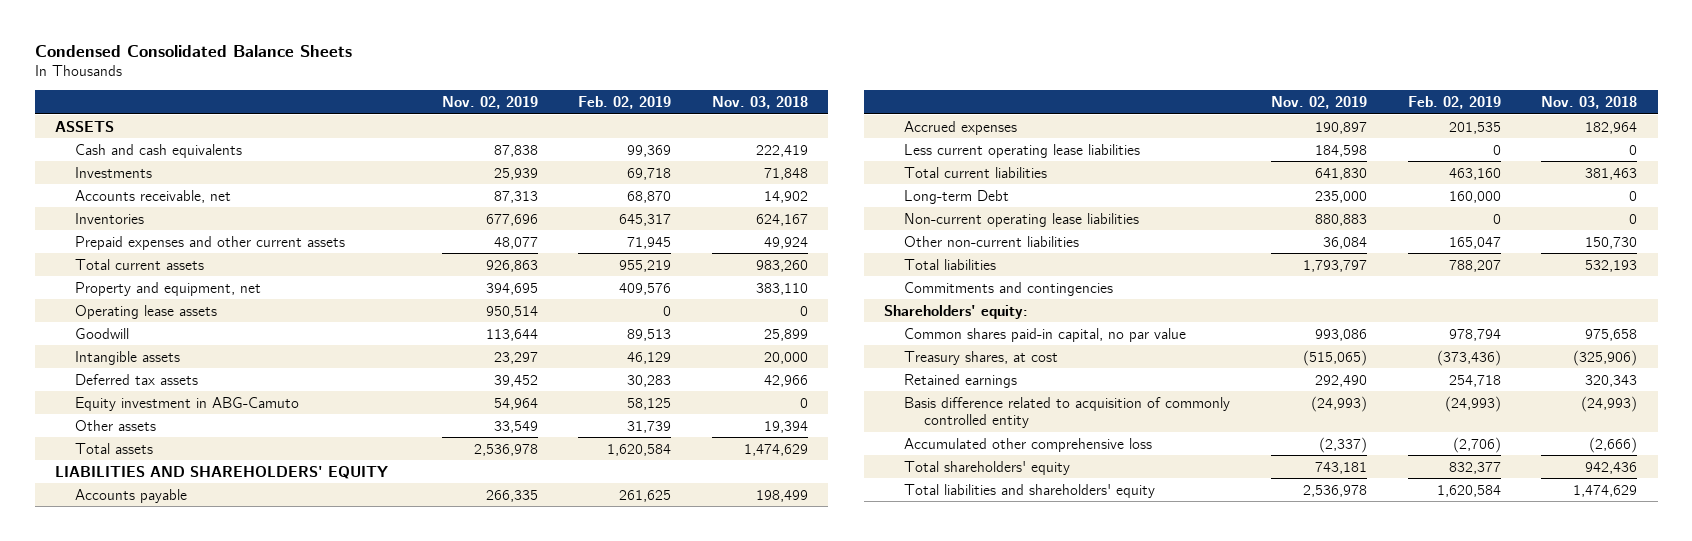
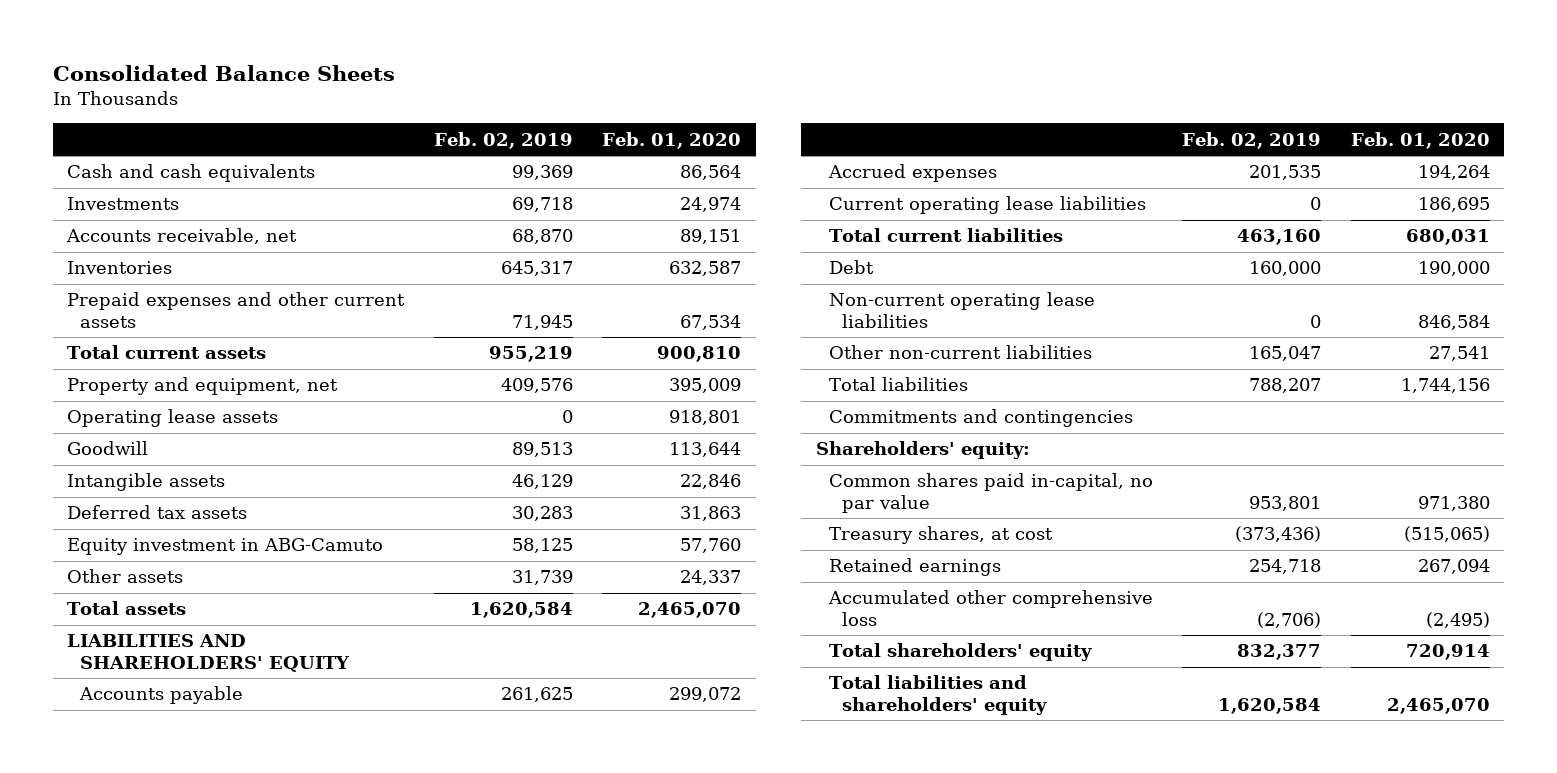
- Condensed Consolidated Balance Sheets
+ Consolidated Balance Sheets
- | Nov. 02, 2019 | Feb. 02, 2019 | Nov. 03, 2018
+ | Feb. 02, 2019 | Feb. 01, 2020
- ASSETS
- Less current operating lease liabilities | 184,598 | 0 | 0
+ Current operating lease liabilities | 0 | 186,695
- Long-term Debt | 235,000 | 160,000 | 0
+ Debt | 160,000 | 190,000
- Common shares paid-in capital, no par value | 993,086 | 978,794 | 975,658
+ Common shares paid in-capital, no par value | 953,801 | 971,380
- Basis difference related to acquisition of commonly controlled entity | (24,993) | (24,993) | (24,993)

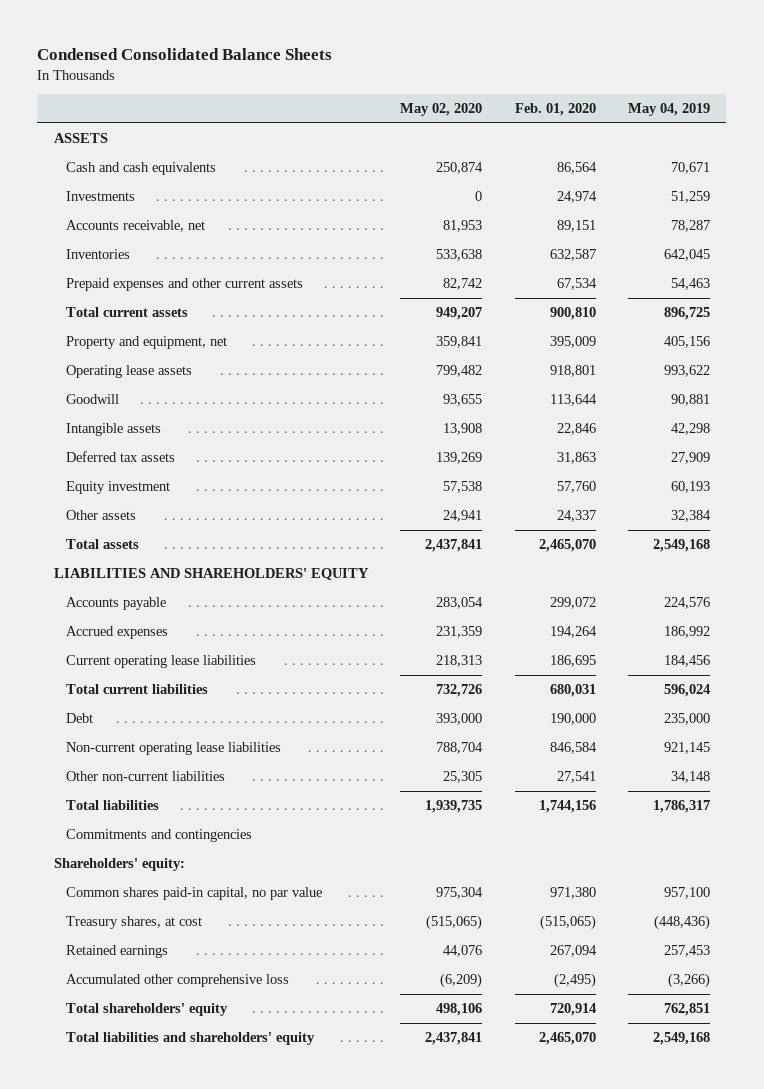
- Consolidated Balance Sheets
+ Condensed Consolidated Balance Sheets
- | Feb. 02, 2019 | Feb. 01, 2020
+ | May 02, 2020 | Feb. 01, 2020 | May 04, 2019
+ ASSETS
- Equity investment in ABG-Camuto | 58,125 | 57,760
+ Equity investment | 57,538 | 57,760 | 60,193
- Common shares paid in-capital, no par value | 953,801 | 971,380
+ Common shares paid-in capital, no par value | 975,304 | 971,380 | 957,100

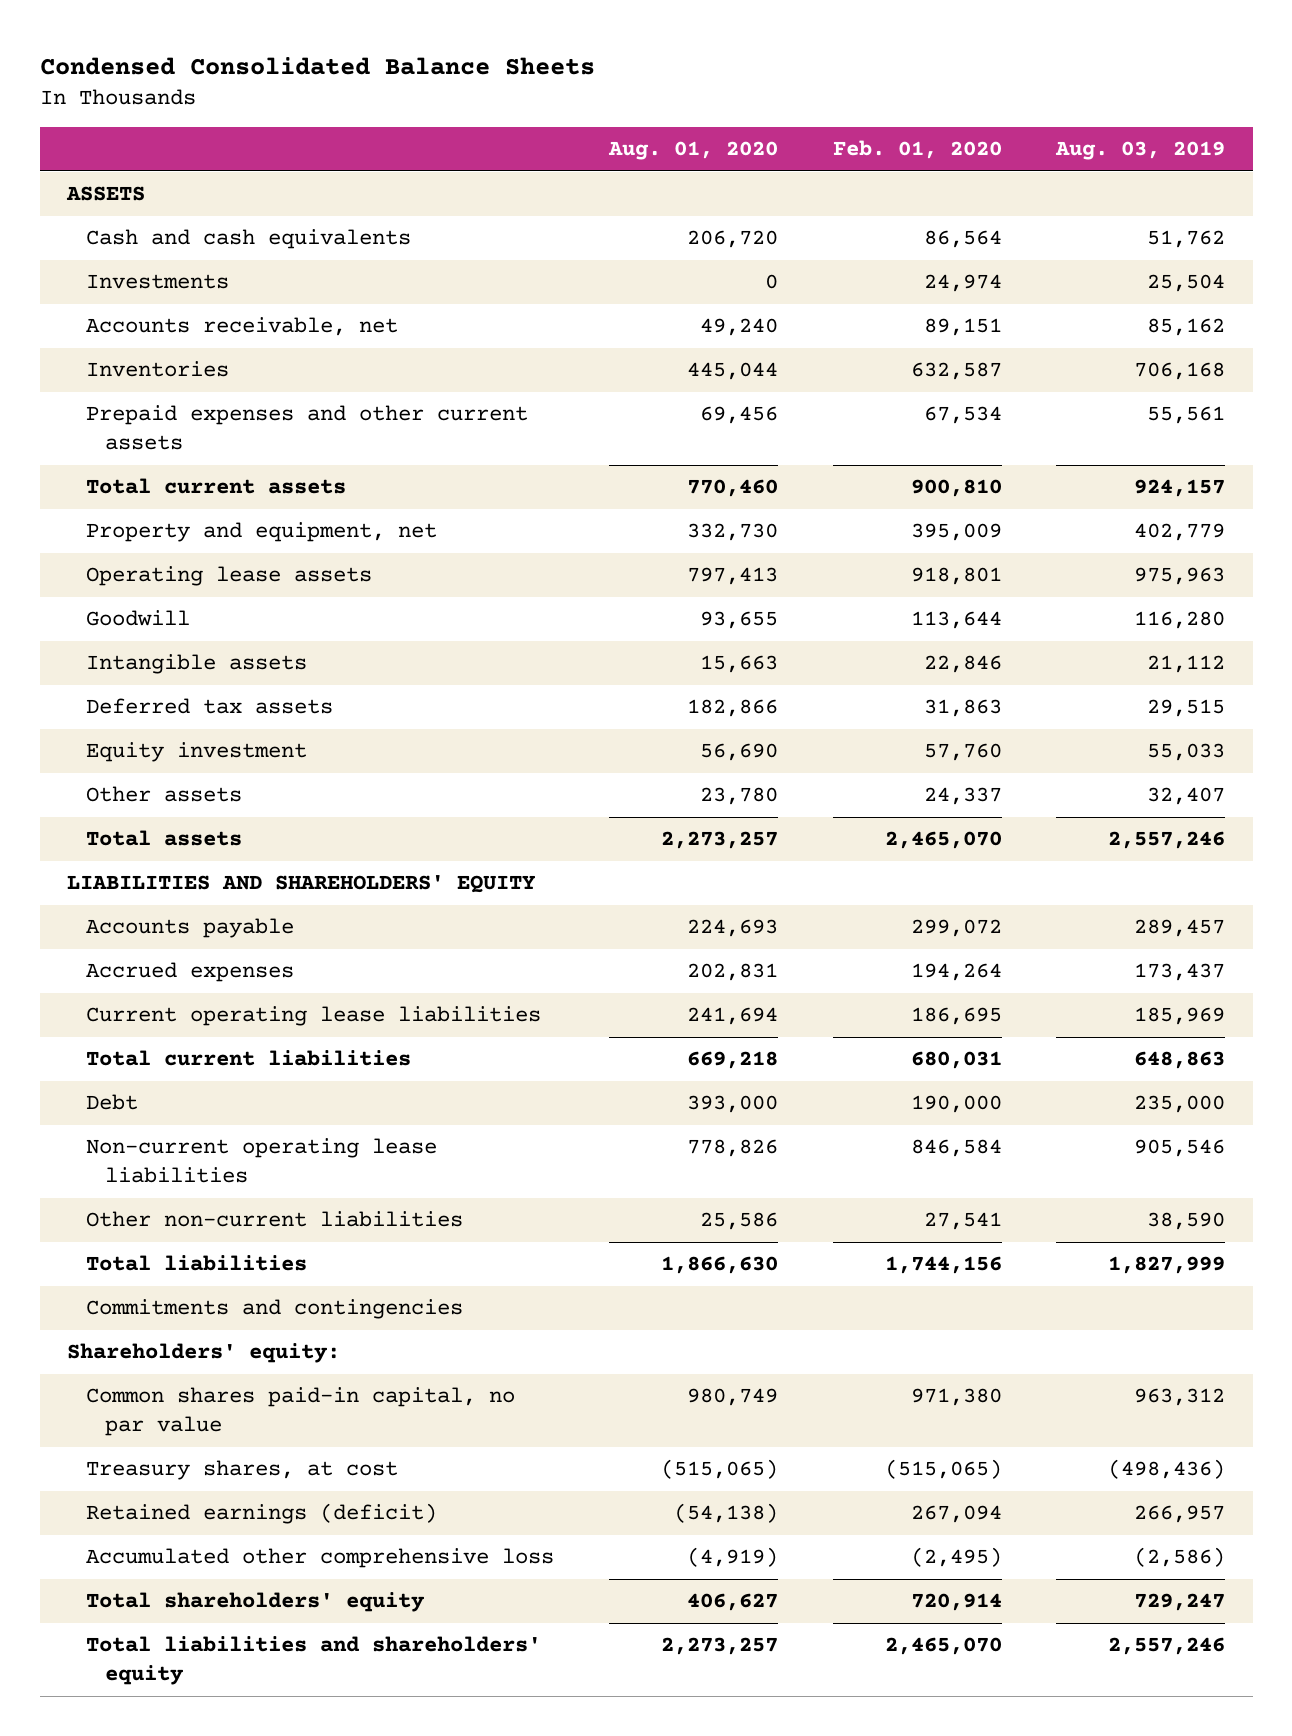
- | May 02, 2020 | Feb. 01, 2020 | May 04, 2019
+ | Aug. 01, 2020 | Feb. 01, 2020 | Aug. 03, 2019
- Retained earnings | 44,076 | 267,094 | 257,453
+ Retained earnings (deficit) | (54,138) | 267,094 | 266,957

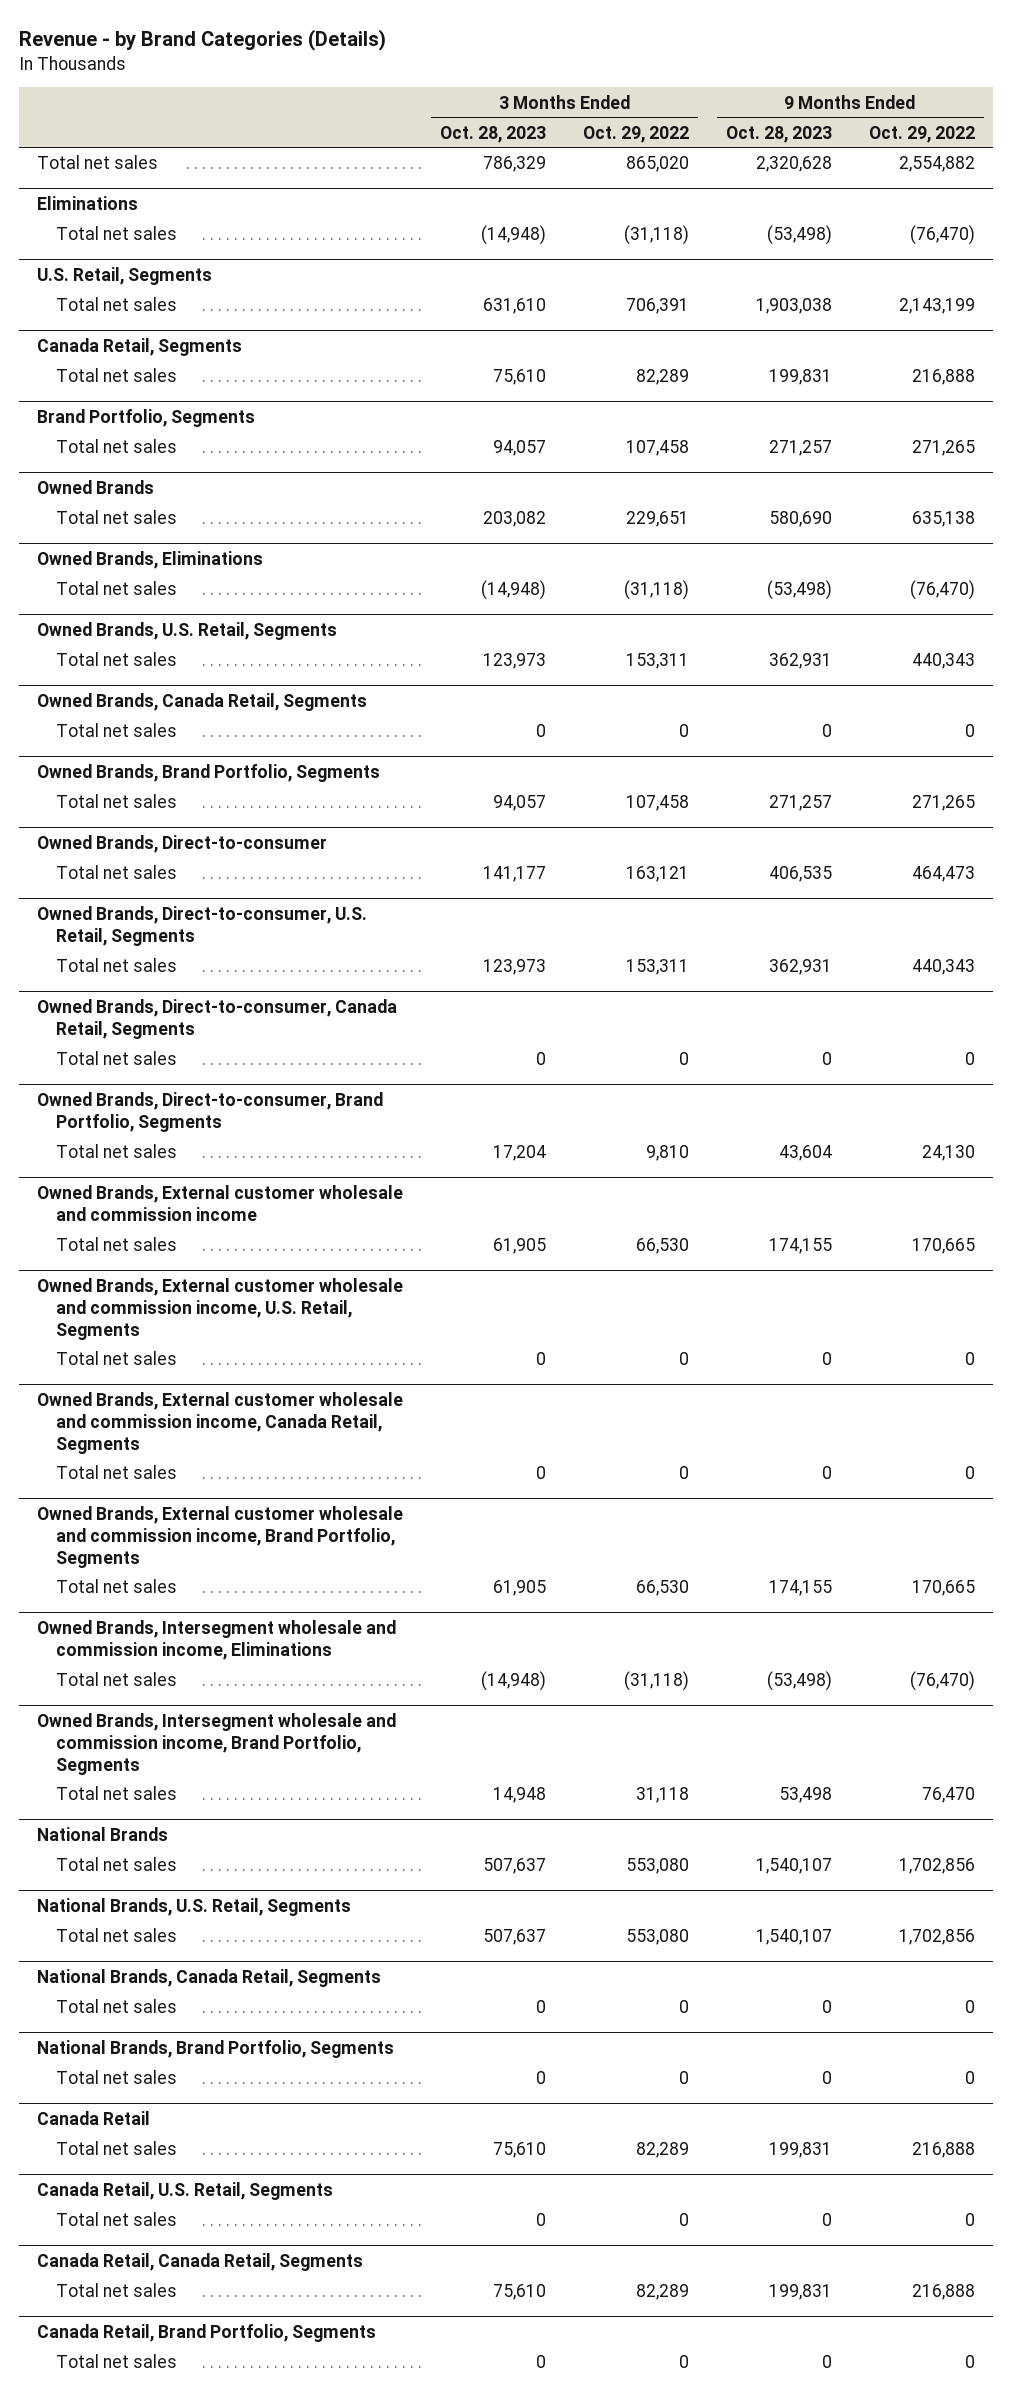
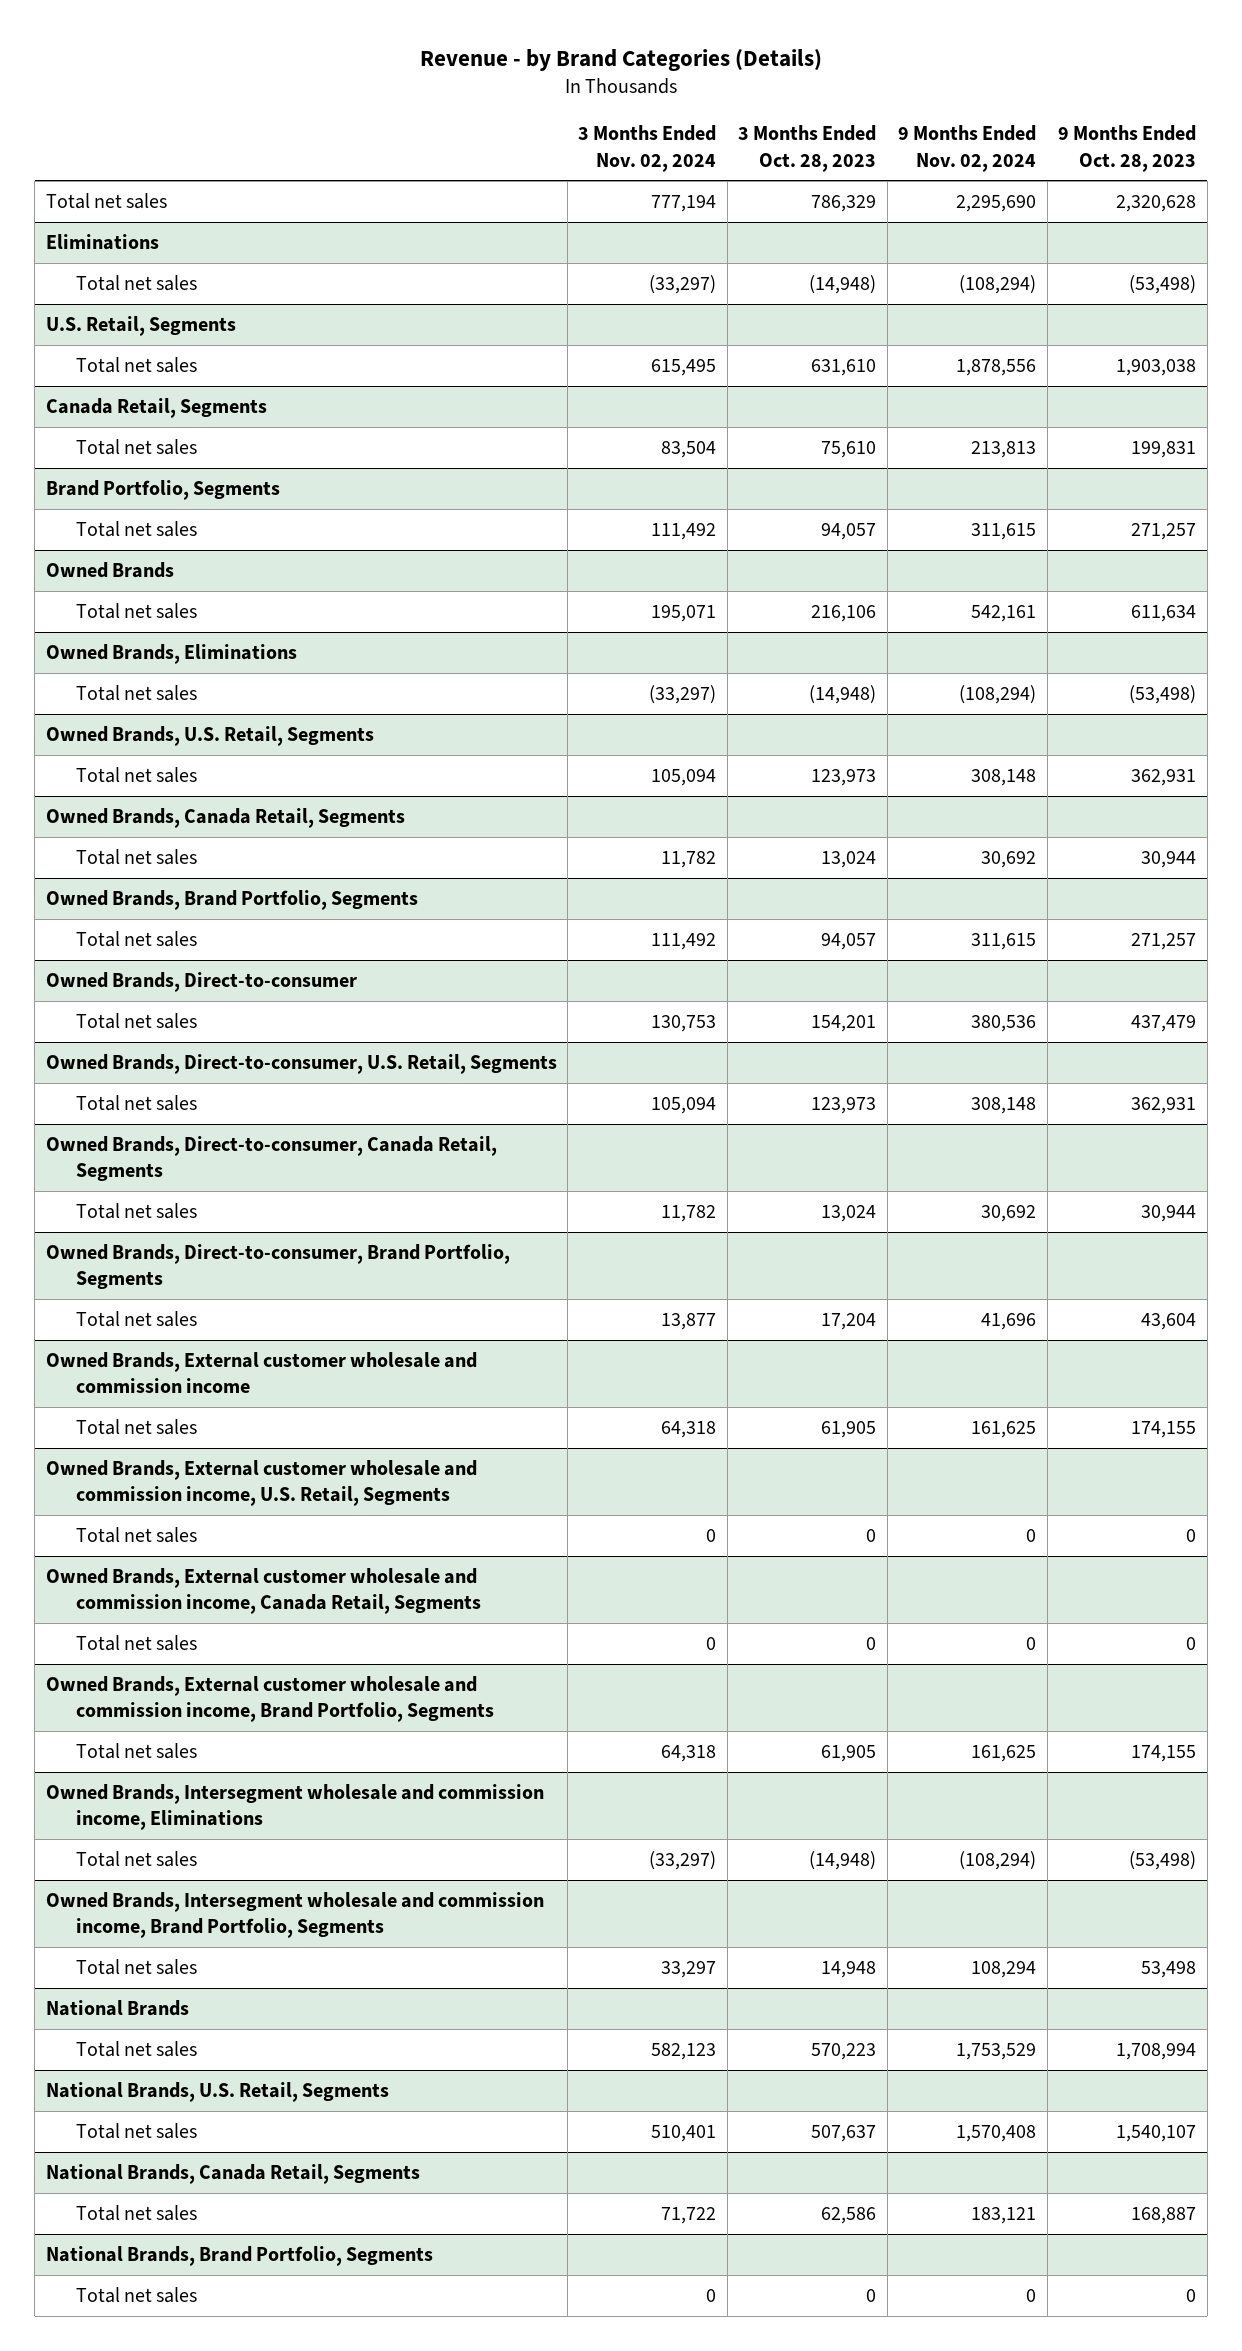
- | 3 Months Ended Oct. 28, 2023 | 3 Months Ended Oct. 29, 2022 | 9 Months Ended Oct. 28, 2023 | 9 Months Ended Oct. 29, 2022
+ | 3 Months Ended Nov. 02, 2024 | 3 Months Ended Oct. 28, 2023 | 9 Months Ended Nov. 02, 2024 | 9 Months Ended Oct. 28, 2023
@ Owned Brands
- Total net sales | 203,082 | 229,651 | 580,690 | 635,138
+ Total net sales | 195,071 | 216,106 | 542,161 | 611,634
@ Owned Brands, Canada Retail, Segments
- Total net sales | 0 | 0 | 0 | 0
+ Total net sales | 11,782 | 13,024 | 30,692 | 30,944
@ Owned Brands, Direct-to-consumer
- Total net sales | 141,177 | 163,121 | 406,535 | 464,473
+ Total net sales | 130,753 | 154,201 | 380,536 | 437,479
@ Owned Brands, Direct-to-consumer, Canada Retail, Segments
- Total net sales | 0 | 0 | 0 | 0
+ Total net sales | 11,782 | 13,024 | 30,692 | 30,944
@ National Brands
- Total net sales | 507,637 | 553,080 | 1,540,107 | 1,702,856
+ Total net sales | 582,123 | 570,223 | 1,753,529 | 1,708,994
@ National Brands, Canada Retail, Segments
- Total net sales | 0 | 0 | 0 | 0
+ Total net sales | 71,722 | 62,586 | 183,121 | 168,887
- Canada Retail
- Total net sales | 75,610 | 82,289 | 199,831 | 216,888
- Canada Retail, U.S. Retail, Segments
- Total net sales | 0 | 0 | 0 | 0
- Canada Retail, Canada Retail, Segments
- Total net sales | 75,610 | 82,289 | 199,831 | 216,888
- Canada Retail, Brand Portfolio, Segments
- Total net sales | 0 | 0 | 0 | 0

